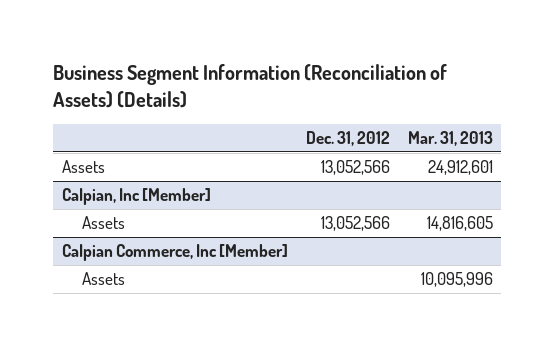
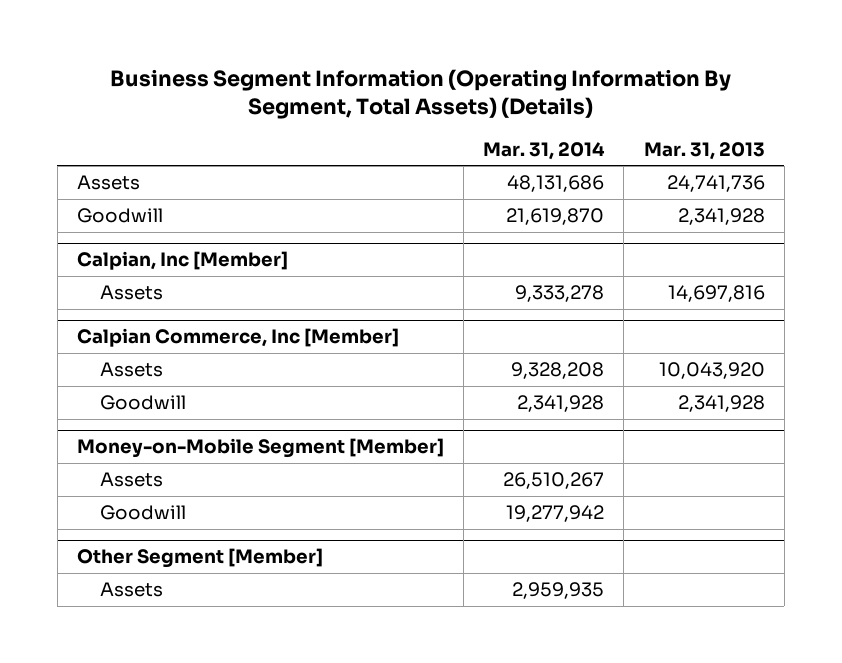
- Business Segment Information (Reconciliation of Assets) (Details)
+ Business Segment Information (Operating Information By Segment, Total Assets) (Details)
- | Dec. 31, 2012 | Mar. 31, 2013
+ | Mar. 31, 2014 | Mar. 31, 2013
- Assets | 13,052,566 | 24,912,601
+ Assets | 48,131,686 | 24,741,736
+ Goodwill | 21,619,870 | 2,341,928
@ Calpian, Inc [Member]
- Assets | 13,052,566 | 14,816,605
+ Assets | 9,333,278 | 14,697,816
@ Calpian Commerce, Inc [Member]
- Assets | | 10,095,996
+ Assets | 9,328,208 | 10,043,920
+ Goodwill | 2,341,928 | 2,341,928
+ Money-on-Mobile Segment [Member]
+ Assets | 26,510,267 |
+ Goodwill | 19,277,942 |
+ Other Segment [Member]
+ Assets | 2,959,935 |

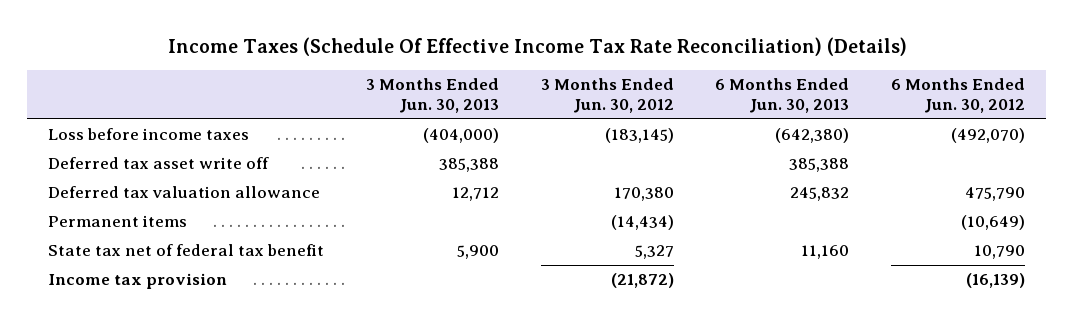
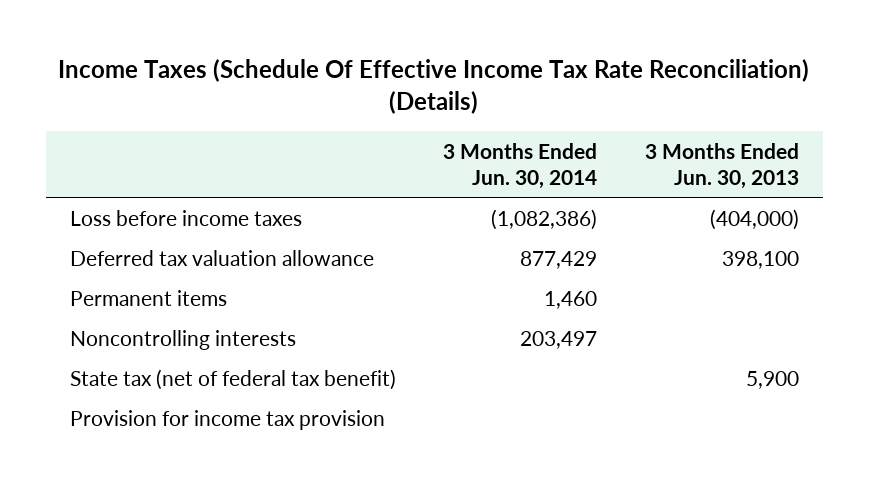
- | 3 Months Ended Jun. 30, 2013 | 3 Months Ended Jun. 30, 2012 | 6 Months Ended Jun. 30, 2013 | 6 Months Ended Jun. 30, 2012
+ | 3 Months Ended Jun. 30, 2014 | 3 Months Ended Jun. 30, 2013
- Deferred tax asset write off | 385,388 | | 385,388 |
- Deferred tax valuation allowance | 12,712 | 170,380 | 245,832 | 475,790
+ Deferred tax valuation allowance | 877,429 | 398,100
- State tax net of federal tax benefit | 5,900 | 5,327 | 11,160 | 10,790
- Income tax provision | | (21,872) | | (16,139)
+ Noncontrolling interests | 203,497 |
+ State tax (net of federal tax benefit) | | 5,900
+ Provision for income tax provision

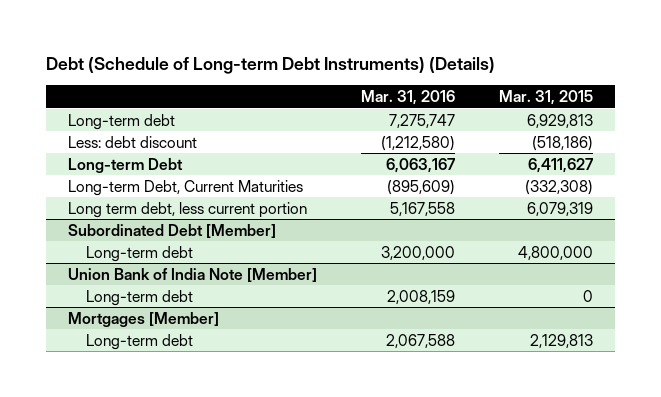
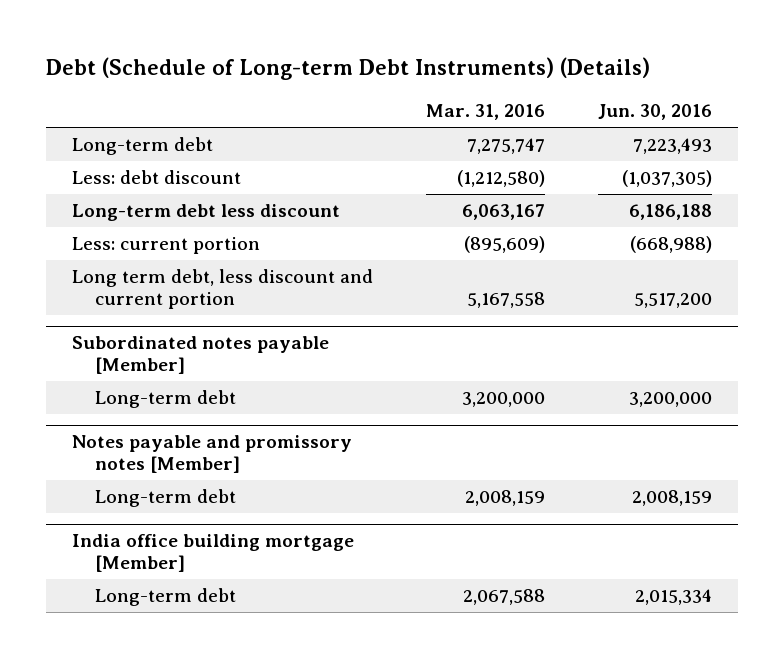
- | Mar. 31, 2016 | Mar. 31, 2015
+ | Mar. 31, 2016 | Jun. 30, 2016
- Long-term Debt | 6,063,167 | 6,411,627
- Long-term Debt, Current Maturities | (895,609) | (332,308)
- Long term debt, less current portion | 5,167,558 | 6,079,319
- Subordinated Debt [Member]
+ Long-term debt less discount | 6,063,167 | 6,186,188
+ Less: current portion | (895,609) | (668,988)
+ Long term debt, less discount and current portion | 5,167,558 | 5,517,200
+ Subordinated notes payable [Member]
- Union Bank of India Note [Member]
+ Notes payable and promissory notes [Member]
- Mortgages [Member]
+ India office building mortgage [Member]

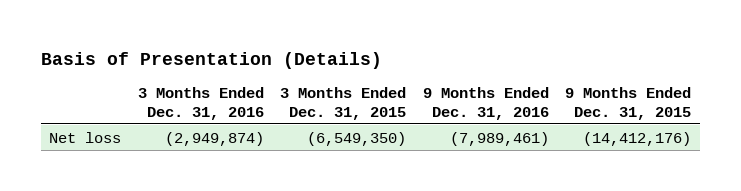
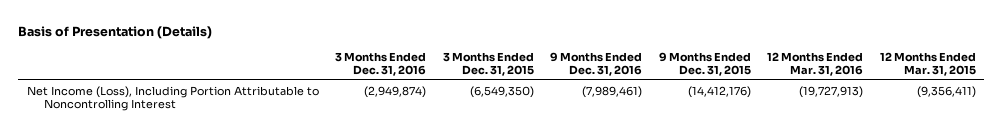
- | 3 Months Ended Dec. 31, 2016 | 3 Months Ended Dec. 31, 2015 | 9 Months Ended Dec. 31, 2016 | 9 Months Ended Dec. 31, 2015
+ | 3 Months Ended Dec. 31, 2016 | 3 Months Ended Dec. 31, 2015 | 9 Months Ended Dec. 31, 2016 | 9 Months Ended Dec. 31, 2015 | 12 Months Ended Mar. 31, 2016 | 12 Months Ended Mar. 31, 2015
- Net loss | (2,949,874) | (6,549,350) | (7,989,461) | (14,412,176)
+ Net Income (Loss), Including Portion Attributable to Noncontrolling Interest | (2,949,874) | (6,549,350) | (7,989,461) | (14,412,176) | (19,727,913) | (9,356,411)

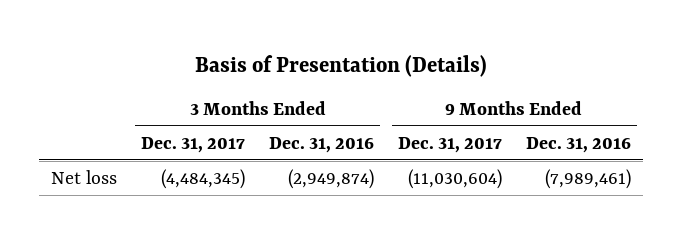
- | 3 Months Ended Dec. 31, 2016 | 3 Months Ended Dec. 31, 2015 | 9 Months Ended Dec. 31, 2016 | 9 Months Ended Dec. 31, 2015 | 12 Months Ended Mar. 31, 2016 | 12 Months Ended Mar. 31, 2015
+ | 3 Months Ended Dec. 31, 2017 | 3 Months Ended Dec. 31, 2016 | 9 Months Ended Dec. 31, 2017 | 9 Months Ended Dec. 31, 2016
- Net Income (Loss), Including Portion Attributable to Noncontrolling Interest | (2,949,874) | (6,549,350) | (7,989,461) | (14,412,176) | (19,727,913) | (9,356,411)
+ Net loss | (4,484,345) | (2,949,874) | (11,030,604) | (7,989,461)

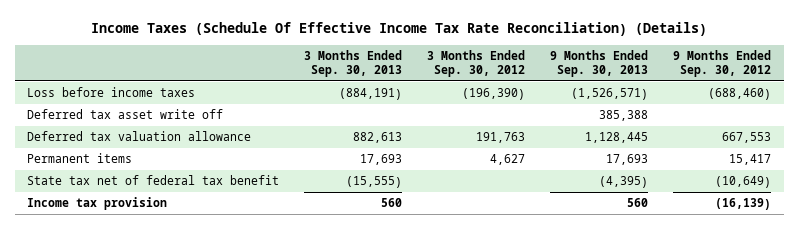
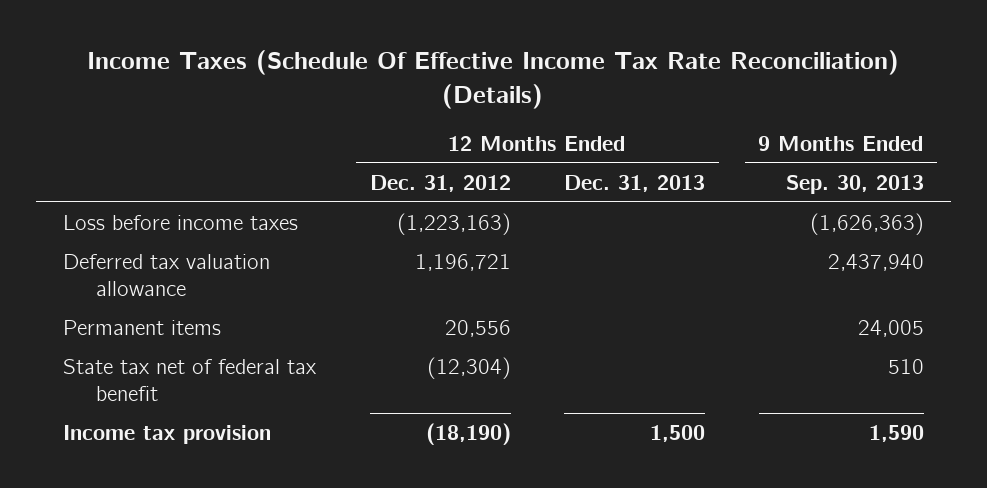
- | 3 Months Ended Sep. 30, 2013 | 3 Months Ended Sep. 30, 2012 | 9 Months Ended Sep. 30, 2013 | 9 Months Ended Sep. 30, 2012
+ | 12 Months Ended Dec. 31, 2012 | 12 Months Ended Dec. 31, 2013 | 9 Months Ended Sep. 30, 2013
- Loss before income taxes | (884,191) | (196,390) | (1,526,571) | (688,460)
- Deferred tax asset write off | | | 385,388 |
- Deferred tax valuation allowance | 882,613 | 191,763 | 1,128,445 | 667,553
- Permanent items | 17,693 | 4,627 | 17,693 | 15,417
- State tax net of federal tax benefit | (15,555) | | (4,395) | (10,649)
- Income tax provision | 560 | | 560 | (16,139)
+ Loss before income taxes | (1,223,163) | | (1,626,363)
+ Deferred tax valuation allowance | 1,196,721 | | 2,437,940
+ Permanent items | 20,556 | | 24,005
+ State tax net of federal tax benefit | (12,304) | | 510
+ Income tax provision | (18,190) | 1,500 | 1,590

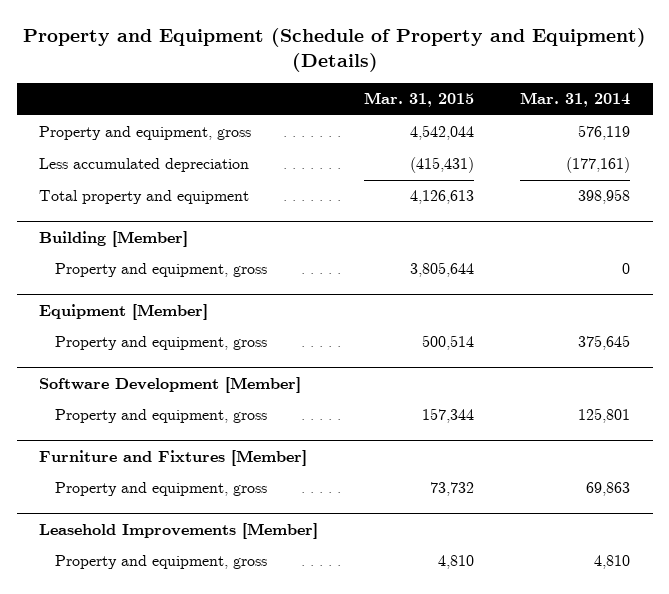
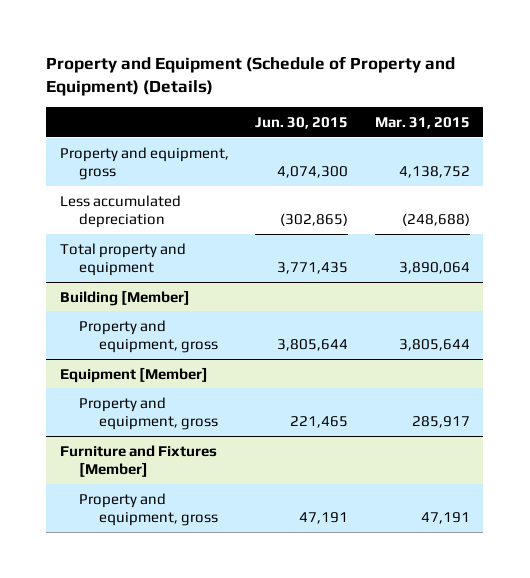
- | Mar. 31, 2015 | Mar. 31, 2014
+ | Jun. 30, 2015 | Mar. 31, 2015
- Property and equipment, gross | 4,542,044 | 576,119
- Less accumulated depreciation | (415,431) | (177,161)
- Total property and equipment | 4,126,613 | 398,958
+ Property and equipment, gross | 4,074,300 | 4,138,752
+ Less accumulated depreciation | (302,865) | (248,688)
+ Total property and equipment | 3,771,435 | 3,890,064
@ Equipment [Member]
- Property and equipment, gross | 500,514 | 375,645
- Software Development [Member]
- Property and equipment, gross | 157,344 | 125,801
@ Equipment [Member]
+ Property and equipment, gross | 221,465 | 285,917
@ Furniture and Fixtures [Member]
- Property and equipment, gross | 73,732 | 69,863
- Leasehold Improvements [Member]
- Property and equipment, gross | 4,810 | 4,810
@ Furniture and Fixtures [Member]
+ Property and equipment, gross | 47,191 | 47,191

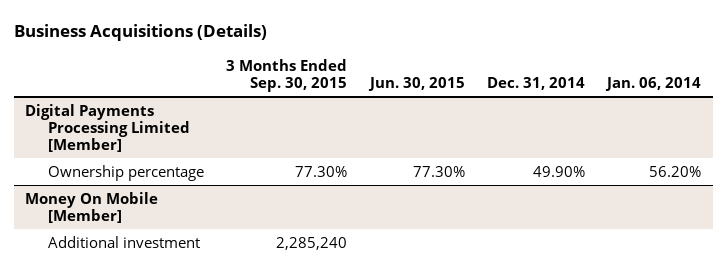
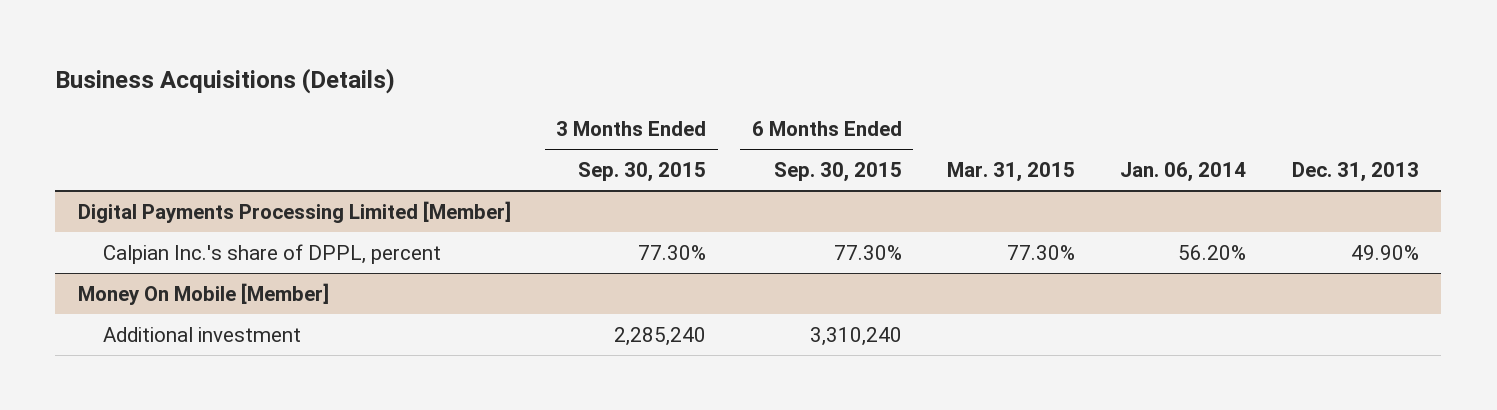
- | 3 Months Ended Sep. 30, 2015 | Jun. 30, 2015 | Dec. 31, 2014 | Jan. 06, 2014
+ | 3 Months Ended Sep. 30, 2015 | 6 Months Ended Sep. 30, 2015 | Mar. 31, 2015 | Jan. 06, 2014 | Dec. 31, 2013
@ Digital Payments Processing Limited [Member]
- Ownership percentage | 77.30% | 77.30% | 49.90% | 56.20%
+ Calpian Inc.'s share of DPPL, percent | 77.30% | 77.30% | 77.30% | 56.20% | 49.90%

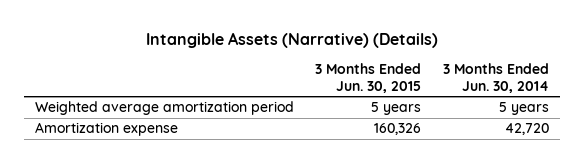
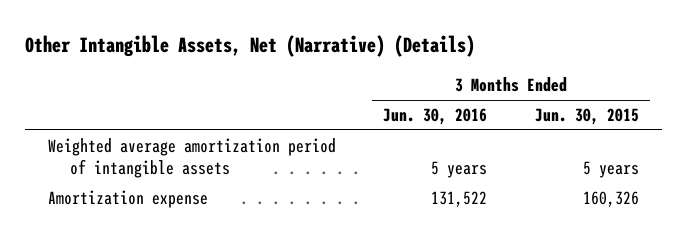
- Intangible Assets (Narrative) (Details)
+ Other Intangible Assets, Net (Narrative) (Details)
- | 3 Months Ended Jun. 30, 2015 | 3 Months Ended Jun. 30, 2014
+ | 3 Months Ended Jun. 30, 2016 | 3 Months Ended Jun. 30, 2015
- Weighted average amortization period | 5 years | 5 years
+ Weighted average amortization period of intangible assets | 5 years | 5 years

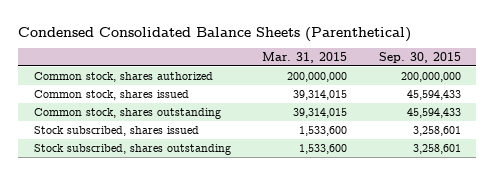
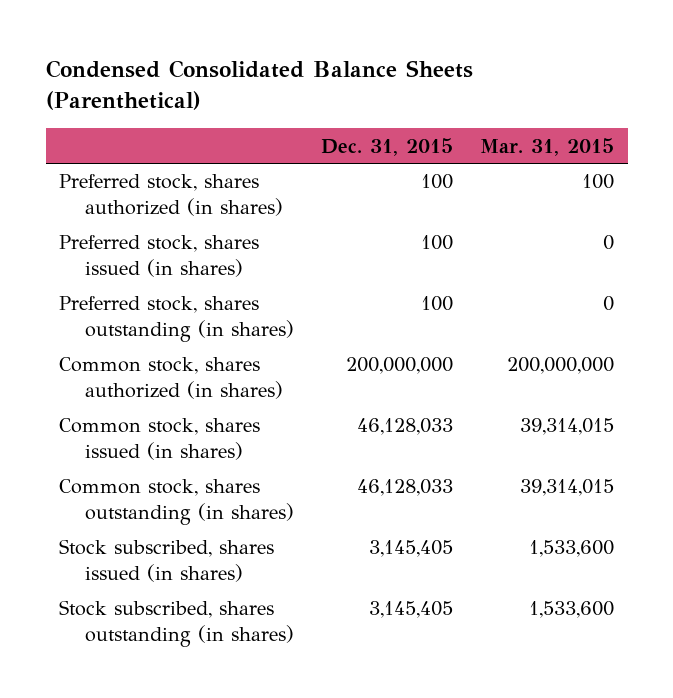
- | Mar. 31, 2015 | Sep. 30, 2015
+ | Dec. 31, 2015 | Mar. 31, 2015
- Common stock, shares authorized | 200,000,000 | 200,000,000
- Common stock, shares issued | 39,314,015 | 45,594,433
- Common stock, shares outstanding | 39,314,015 | 45,594,433
- Stock subscribed, shares issued | 1,533,600 | 3,258,601
- Stock subscribed, shares outstanding | 1,533,600 | 3,258,601
+ Preferred stock, shares authorized (in shares) | 100 | 100
+ Preferred stock, shares issued (in shares) | 100 | 0
+ Preferred stock, shares outstanding (in shares) | 100 | 0
+ Common stock, shares authorized (in shares) | 200,000,000 | 200,000,000
+ Common stock, shares issued (in shares) | 46,128,033 | 39,314,015
+ Common stock, shares outstanding (in shares) | 46,128,033 | 39,314,015
+ Stock subscribed, shares issued (in shares) | 3,145,405 | 1,533,600
+ Stock subscribed, shares outstanding (in shares) | 3,145,405 | 1,533,600

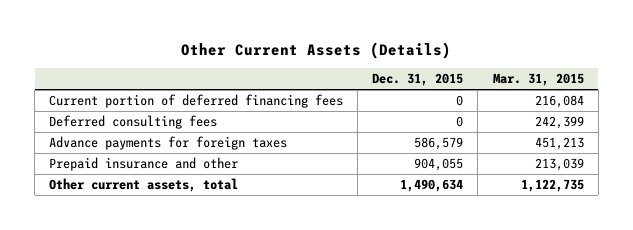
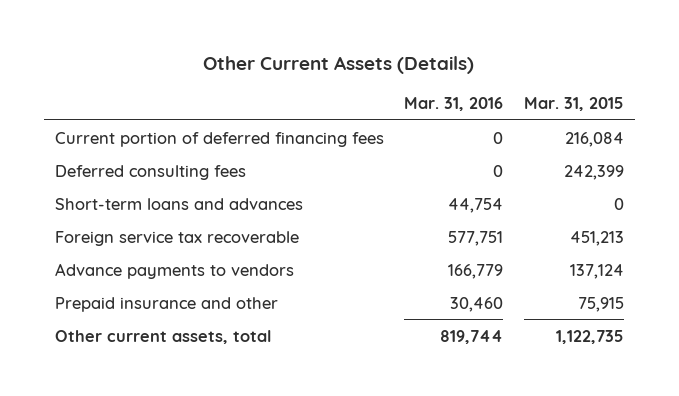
- | Dec. 31, 2015 | Mar. 31, 2015
+ | Mar. 31, 2016 | Mar. 31, 2015
- Advance payments for foreign taxes | 586,579 | 451,213
- Prepaid insurance and other | 904,055 | 213,039
+ Short-term loans and advances | 44,754 | 0
+ Foreign service tax recoverable | 577,751 | 451,213
+ Advance payments to vendors | 166,779 | 137,124
+ Prepaid insurance and other | 30,460 | 75,915

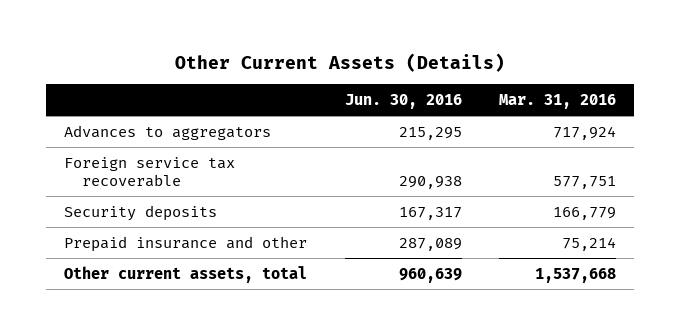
- | Mar. 31, 2016 | Mar. 31, 2015
+ | Jun. 30, 2016 | Mar. 31, 2016
- Current portion of deferred financing fees | 0 | 216,084
- Deferred consulting fees | 0 | 242,399
- Short-term loans and advances | 44,754 | 0
+ Advances to aggregators | 215,295 | 717,924
- Advance payments to vendors | 166,779 | 137,124
- Prepaid insurance and other | 30,460 | 75,915
- Other current assets, total | 819,744 | 1,122,735
+ Security deposits | 167,317 | 166,779
+ Prepaid insurance and other | 287,089 | 75,214
+ Other current assets, total | 960,639 | 1,537,668

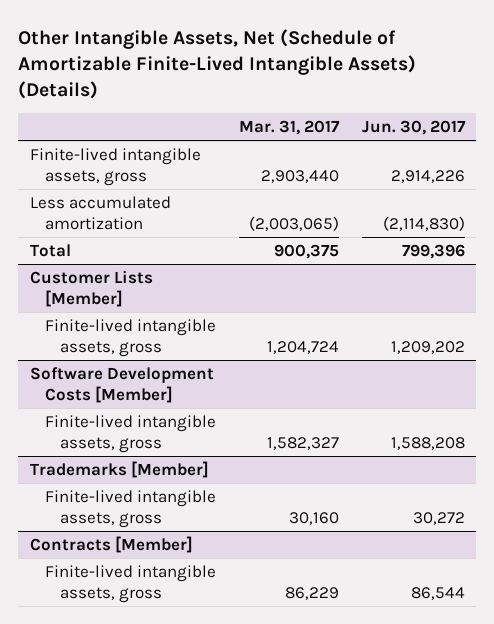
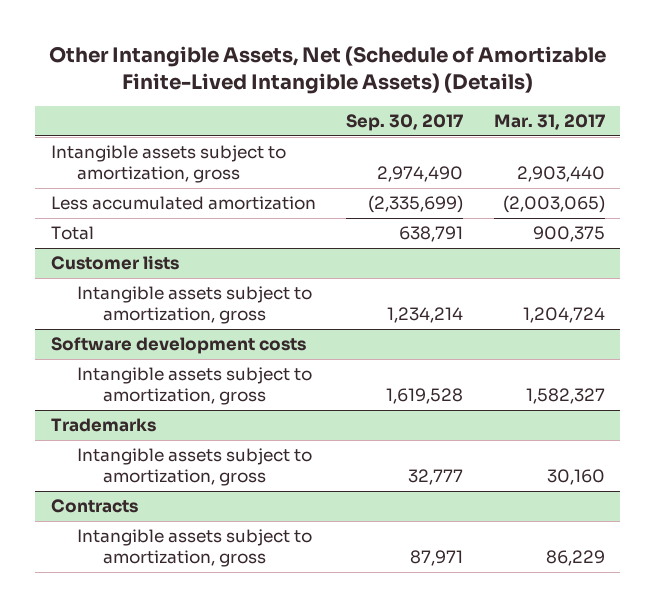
- | Mar. 31, 2017 | Jun. 30, 2017
+ | Sep. 30, 2017 | Mar. 31, 2017
- Finite-lived intangible assets, gross | 2,903,440 | 2,914,226
+ Intangible assets subject to amortization, gross | 2,974,490 | 2,903,440
- Customer Lists [Member]
- Finite-lived intangible assets, gross | 1,204,724 | 1,209,202
- Software Development Costs [Member]
- Finite-lived intangible assets, gross | 1,582,327 | 1,588,208
- Trademarks [Member]
- Finite-lived intangible assets, gross | 30,160 | 30,272
- Contracts [Member]
- Finite-lived intangible assets, gross | 86,229 | 86,544
+ Customer lists
+ Intangible assets subject to amortization, gross | 1,234,214 | 1,204,724
+ Software development costs
+ Intangible assets subject to amortization, gross | 1,619,528 | 1,582,327
+ Trademarks
+ Intangible assets subject to amortization, gross | 32,777 | 30,160
+ Contracts
+ Intangible assets subject to amortization, gross | 87,971 | 86,229

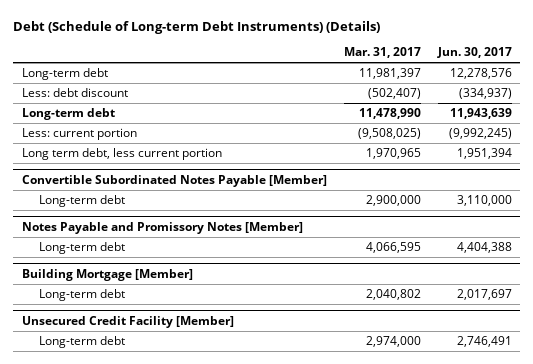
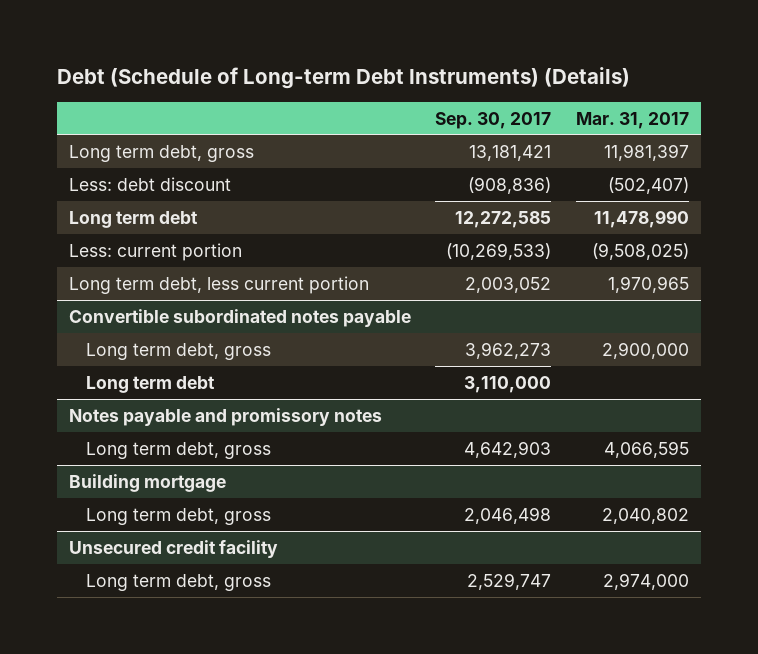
- | Mar. 31, 2017 | Jun. 30, 2017
+ | Sep. 30, 2017 | Mar. 31, 2017
- Long-term debt | 11,981,397 | 12,278,576
+ Long term debt, gross | 13,181,421 | 11,981,397
- Long-term debt | 11,478,990 | 11,943,639
+ Long term debt | 12,272,585 | 11,478,990
- Convertible Subordinated Notes Payable [Member]
- Long-term debt | 2,900,000 | 3,110,000
- Notes Payable and Promissory Notes [Member]
- Long-term debt | 4,066,595 | 4,404,388
- Building Mortgage [Member]
- Long-term debt | 2,040,802 | 2,017,697
- Unsecured Credit Facility [Member]
- Long-term debt | 2,974,000 | 2,746,491
+ Convertible subordinated notes payable
+ Long term debt, gross | 3,962,273 | 2,900,000
+ Long term debt | 3,110,000 |
+ Notes payable and promissory notes
+ Long term debt, gross | 4,642,903 | 4,066,595
+ Building mortgage
+ Long term debt, gross | 2,046,498 | 2,040,802
+ Unsecured credit facility
+ Long term debt, gross | 2,529,747 | 2,974,000

